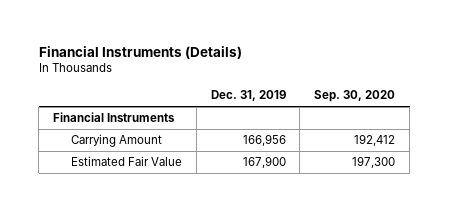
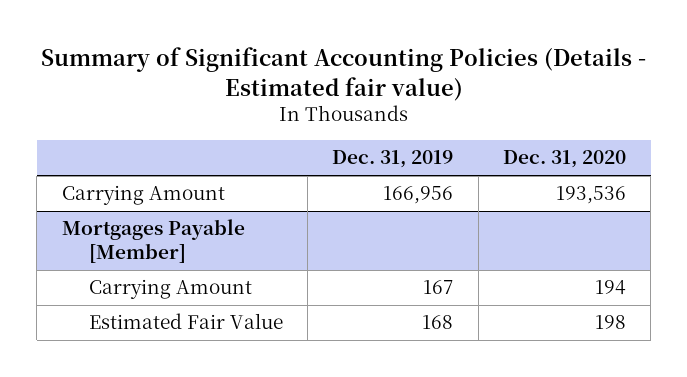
- Financial Instruments (Details)
+ Summary of Significant Accounting Policies (Details - Estimated fair value)
- | Dec. 31, 2019 | Sep. 30, 2020
+ | Dec. 31, 2019 | Dec. 31, 2020
- Financial Instruments
- Estimated Fair Value | 167,900 | 197,300
+ Mortgages Payable [Member]
+ Carrying Amount | 167 | 194
+ Estimated Fair Value | 168 | 198

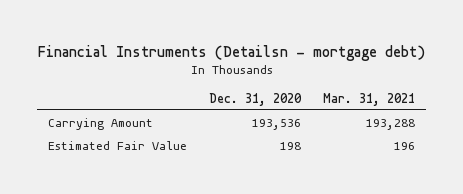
- Summary of Significant Accounting Policies (Details - Estimated fair value)
+ Financial Instruments (Detailsn - mortgage debt)
- | Dec. 31, 2019 | Dec. 31, 2020
+ | Dec. 31, 2020 | Mar. 31, 2021
- Mortgages Payable [Member]
- Carrying Amount | 167 | 194

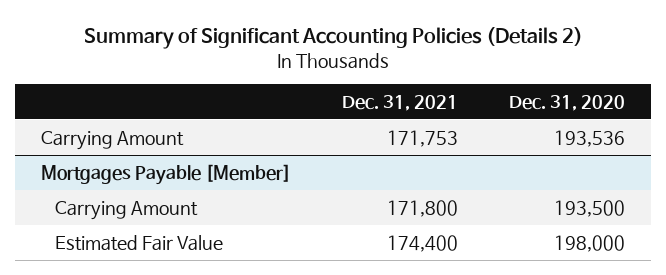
- Financial Instruments (Detailsn - mortgage debt)
+ Summary of Significant Accounting Policies (Details 2)
- | Dec. 31, 2020 | Mar. 31, 2021
+ | Dec. 31, 2021 | Dec. 31, 2020
- Estimated Fair Value | 198 | 196
+ Mortgages Payable [Member]
+ Carrying Amount | 171,800 | 193,500
+ Estimated Fair Value | 174,400 | 198,000

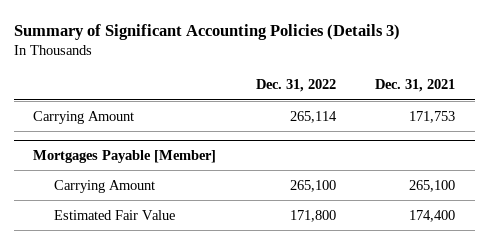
- Summary of Significant Accounting Policies (Details 2)
+ Summary of Significant Accounting Policies (Details 3)
- | Dec. 31, 2021 | Dec. 31, 2020
+ | Dec. 31, 2022 | Dec. 31, 2021
@ Mortgages Payable [Member]
- Carrying Amount | 171,800 | 193,500
+ Carrying Amount | 265,100 | 265,100

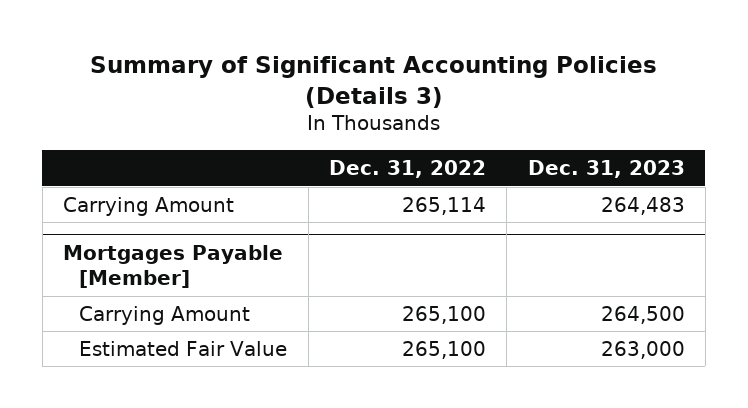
- | Dec. 31, 2022 | Dec. 31, 2021
+ | Dec. 31, 2022 | Dec. 31, 2023
@ Mortgages Payable [Member]
- Estimated Fair Value | 171,800 | 174,400
+ Estimated Fair Value | 265,100 | 263,000

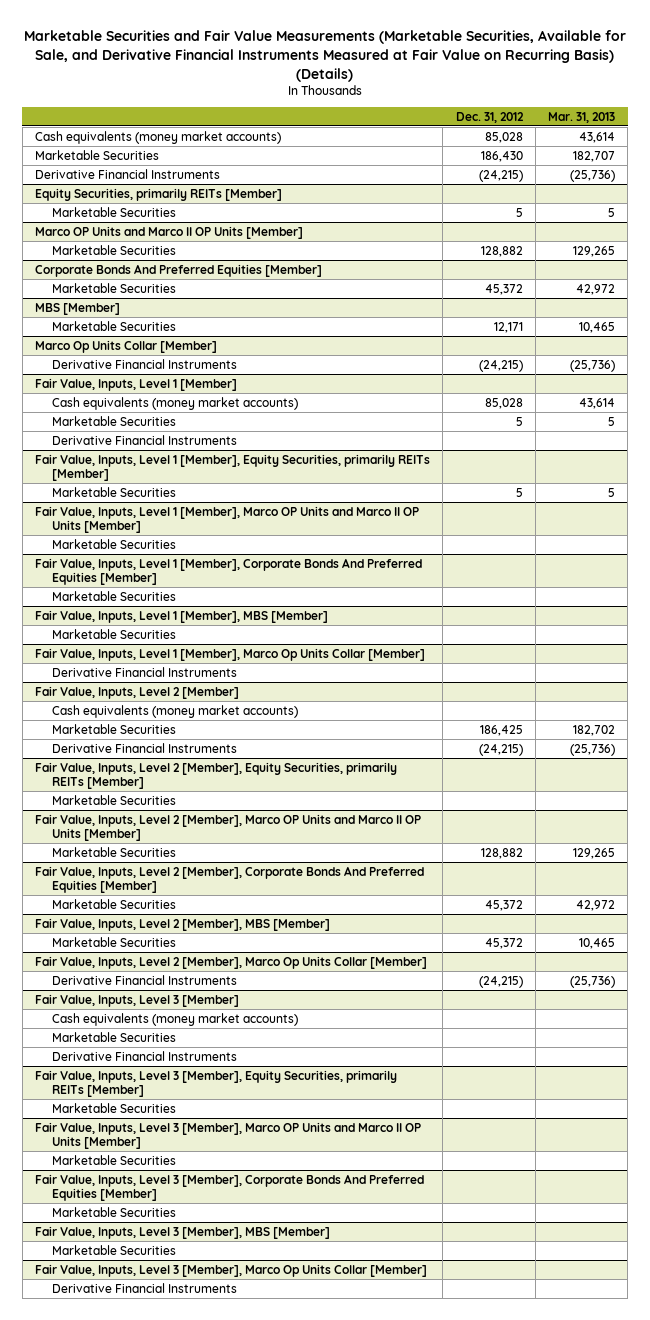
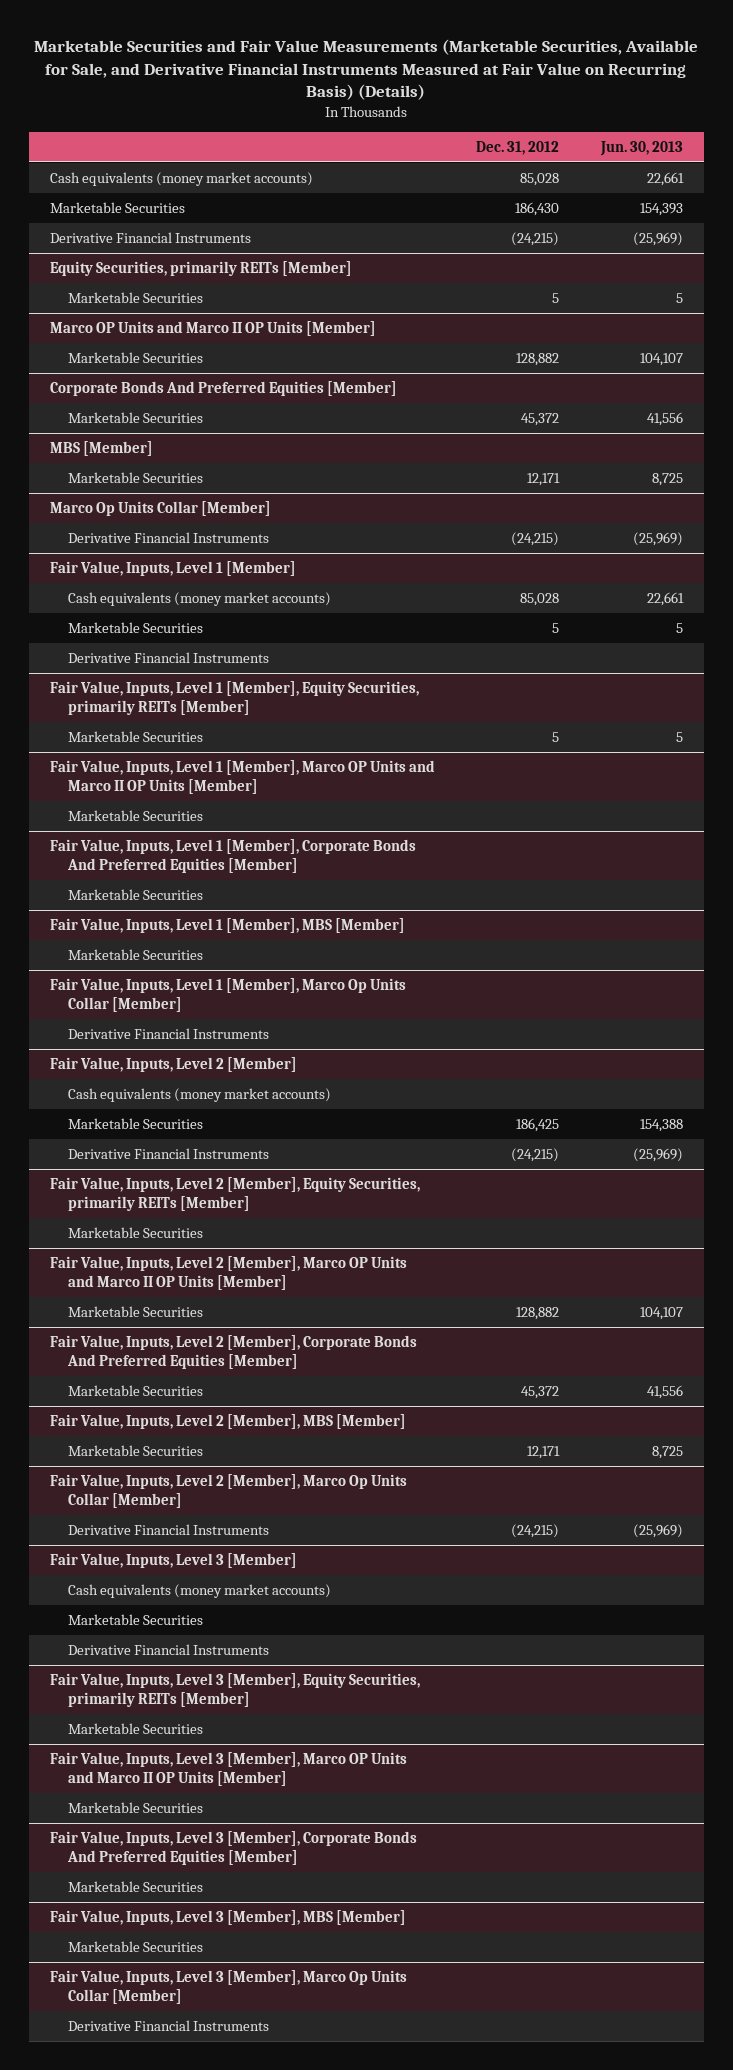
- | Dec. 31, 2012 | Mar. 31, 2013
+ | Dec. 31, 2012 | Jun. 30, 2013
@ Fair Value, Inputs, Level 2 [Member], MBS [Member]
- Marketable Securities | 45,372 | 10,465
+ Marketable Securities | 12,171 | 8,725

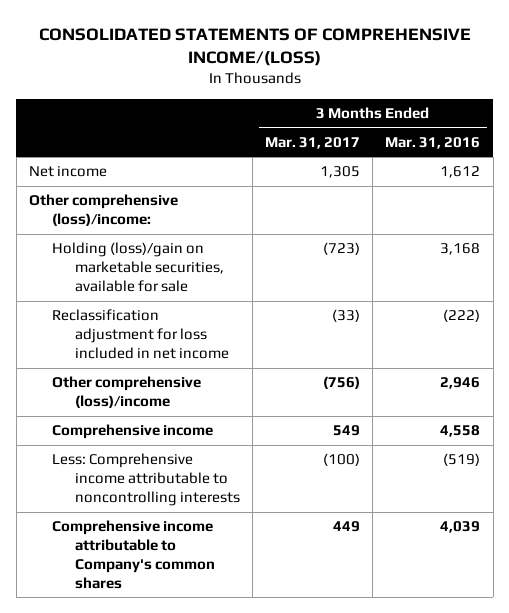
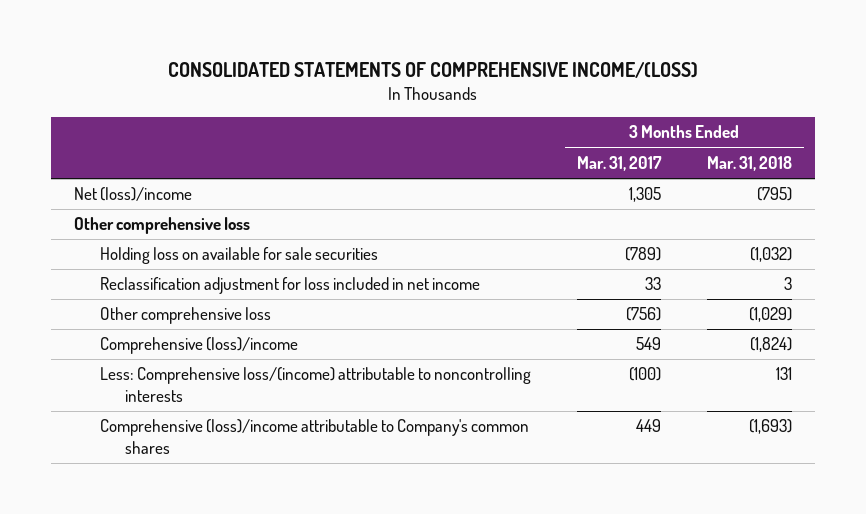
- | 3 Months Ended Mar. 31, 2017 | 3 Months Ended Mar. 31, 2016
+ | 3 Months Ended Mar. 31, 2017 | 3 Months Ended Mar. 31, 2018
- Net income | 1,305 | 1,612
- Other comprehensive (loss)/income:
- Holding (loss)/gain on marketable securities, available for sale | (723) | 3,168
- Reclassification adjustment for loss included in net income | (33) | (222)
- Other comprehensive (loss)/income | (756) | 2,946
- Comprehensive income | 549 | 4,558
- Less: Comprehensive income attributable to noncontrolling interests | (100) | (519)
- Comprehensive income attributable to Company's common shares | 449 | 4,039
+ Net (loss)/income | 1,305 | (795)
+ Other comprehensive loss
+ Holding loss on available for sale securities | (789) | (1,032)
+ Reclassification adjustment for loss included in net income | 33 | 3
+ Other comprehensive loss | (756) | (1,029)
+ Comprehensive (loss)/income | 549 | (1,824)
+ Less: Comprehensive loss/(income) attributable to noncontrolling interests | (100) | 131
+ Comprehensive (loss)/income attributable to Company's common shares | 449 | (1,693)

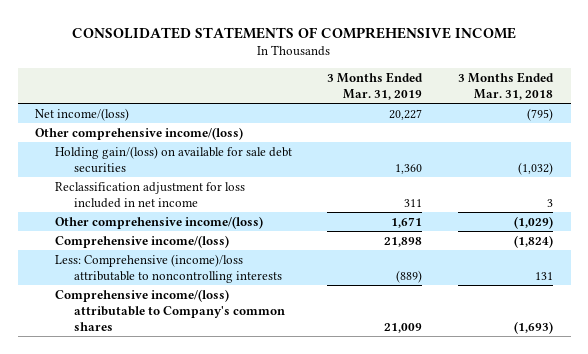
- CONSOLIDATED STATEMENTS OF COMPREHENSIVE INCOME/(LOSS)
+ CONSOLIDATED STATEMENTS OF COMPREHENSIVE INCOME
- | 3 Months Ended Mar. 31, 2017 | 3 Months Ended Mar. 31, 2018
+ | 3 Months Ended Mar. 31, 2019 | 3 Months Ended Mar. 31, 2018
- Net (loss)/income | 1,305 | (795)
- Other comprehensive loss
- Holding loss on available for sale securities | (789) | (1,032)
+ Net income/(loss) | 20,227 | (795)
+ Other comprehensive income/(loss)
+ Holding gain/(loss) on available for sale debt securities | 1,360 | (1,032)
- Other comprehensive loss | (756) | (1,029)
- Comprehensive (loss)/income | 549 | (1,824)
- Less: Comprehensive loss/(income) attributable to noncontrolling interests | (100) | 131
- Comprehensive (loss)/income attributable to Company's common shares | 449 | (1,693)
+ Other comprehensive income/(loss) | 1,671 | (1,029)
+ Comprehensive income/(loss) | 21,898 | (1,824)
+ Less: Comprehensive (income)/loss attributable to noncontrolling interests | (889) | 131
+ Comprehensive income/(loss) attributable to Company's common shares | 21,009 | (1,693)

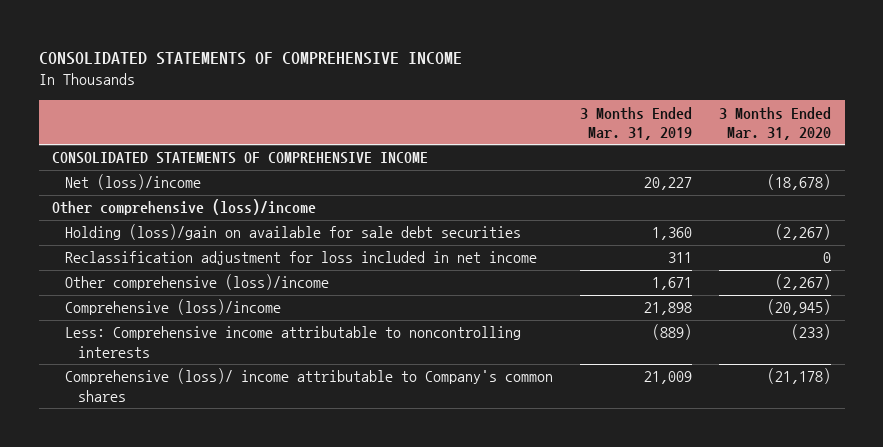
- | 3 Months Ended Mar. 31, 2019 | 3 Months Ended Mar. 31, 2018
+ | 3 Months Ended Mar. 31, 2019 | 3 Months Ended Mar. 31, 2020
- Net income/(loss) | 20,227 | (795)
- Other comprehensive income/(loss)
- Holding gain/(loss) on available for sale debt securities | 1,360 | (1,032)
+ CONSOLIDATED STATEMENTS OF COMPREHENSIVE INCOME
+ Net (loss)/income | 20,227 | (18,678)
+ Other comprehensive (loss)/income
+ Holding (loss)/gain on available for sale debt securities | 1,360 | (2,267)
- Other comprehensive income/(loss) | 1,671 | (1,029)
- Comprehensive income/(loss) | 21,898 | (1,824)
- Less: Comprehensive (income)/loss attributable to noncontrolling interests | (889) | 131
- Comprehensive income/(loss) attributable to Company's common shares | 21,009 | (1,693)
+ Other comprehensive (loss)/income | 1,671 | (2,267)
+ Comprehensive (loss)/income | 21,898 | (20,945)
+ Less: Comprehensive income attributable to noncontrolling interests | (889) | (233)
+ Comprehensive (loss)/ income attributable to Company's common shares | 21,009 | (21,178)

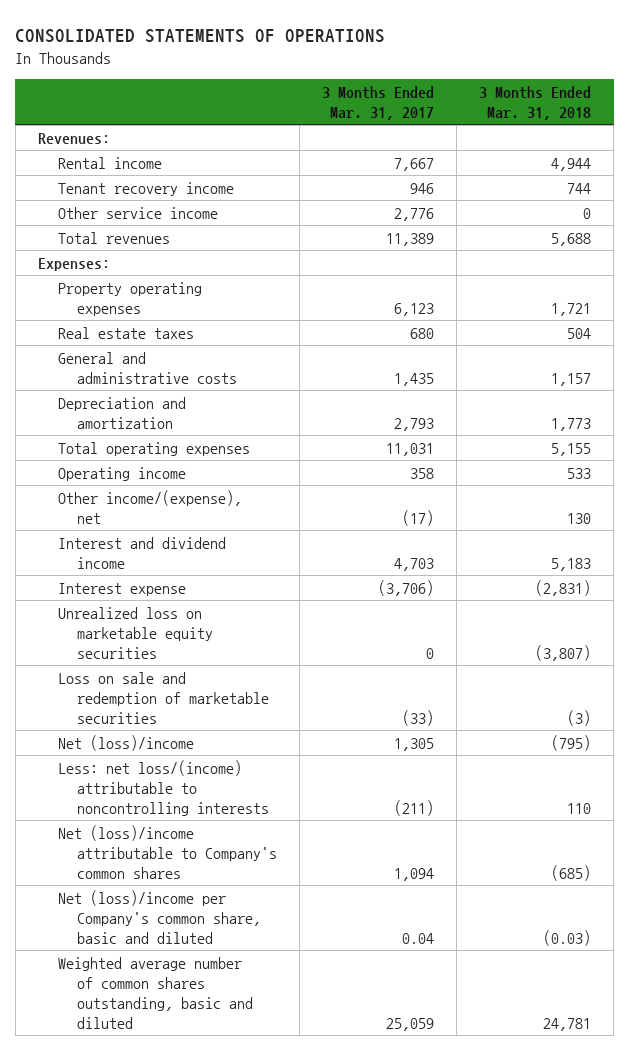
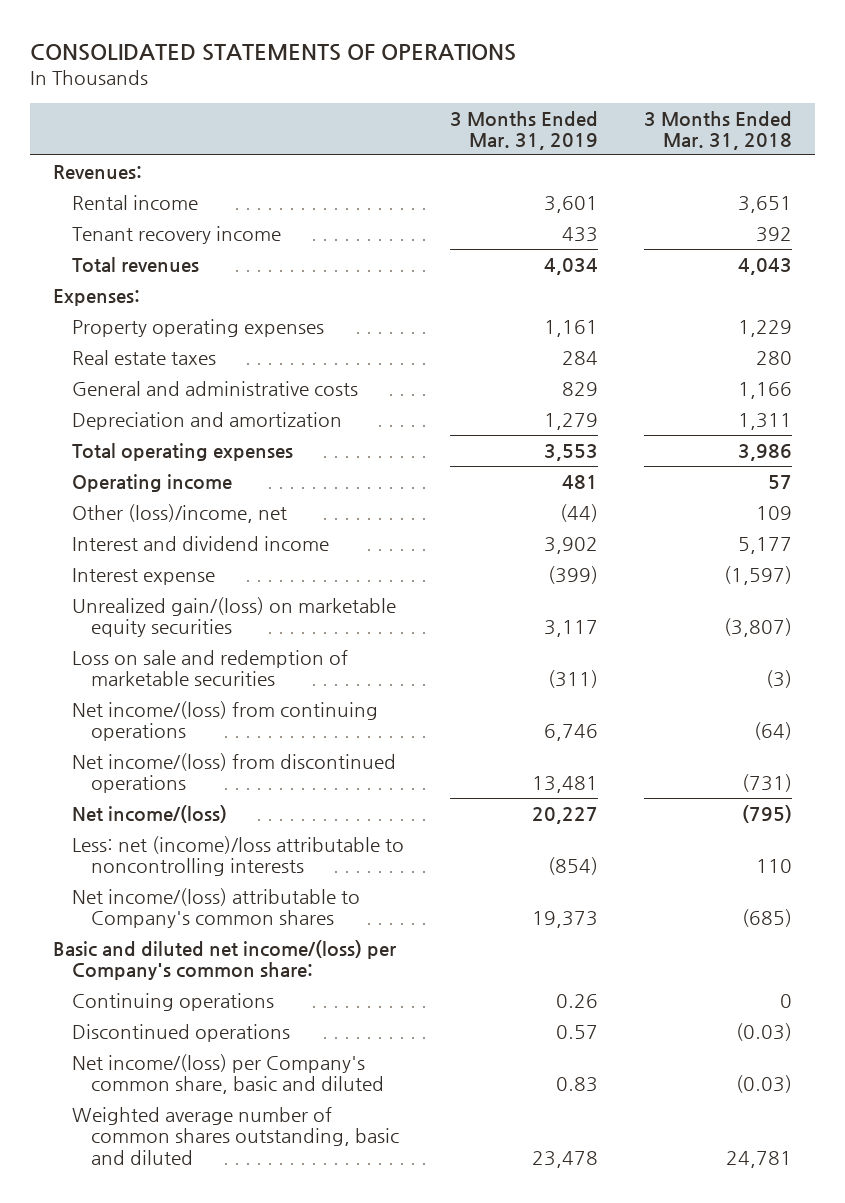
- | 3 Months Ended Mar. 31, 2017 | 3 Months Ended Mar. 31, 2018
+ | 3 Months Ended Mar. 31, 2019 | 3 Months Ended Mar. 31, 2018
- Rental income | 7,667 | 4,944
- Tenant recovery income | 946 | 744
- Other service income | 2,776 | 0
- Total revenues | 11,389 | 5,688
+ Rental income | 3,601 | 3,651
+ Tenant recovery income | 433 | 392
+ Total revenues | 4,034 | 4,043
- Property operating expenses | 6,123 | 1,721
- Real estate taxes | 680 | 504
- General and administrative costs | 1,435 | 1,157
- Depreciation and amortization | 2,793 | 1,773
- Total operating expenses | 11,031 | 5,155
- Operating income | 358 | 533
- Other income/(expense), net | (17) | 130
- Interest and dividend income | 4,703 | 5,183
- Interest expense | (3,706) | (2,831)
- Unrealized loss on marketable equity securities | 0 | (3,807)
+ Property operating expenses | 1,161 | 1,229
+ Real estate taxes | 284 | 280
+ General and administrative costs | 829 | 1,166
+ Depreciation and amortization | 1,279 | 1,311
+ Total operating expenses | 3,553 | 3,986
+ Operating income | 481 | 57
+ Other (loss)/income, net | (44) | 109
+ Interest and dividend income | 3,902 | 5,177
+ Interest expense | (399) | (1,597)
+ Unrealized gain/(loss) on marketable equity securities | 3,117 | (3,807)
- Net (loss)/income | 1,305 | (795)
- Less: net loss/(income) attributable to noncontrolling interests | (211) | 110
- Net (loss)/income attributable to Company's common shares | 1,094 | (685)
- Net (loss)/income per Company's common share, basic and diluted | 0.04 | (0.03)
+ Net income/(loss) from continuing operations | 6,746 | (64)
+ Net income/(loss) from discontinued operations | 13,481 | (731)
+ Net income/(loss) | 20,227 | (795)
+ Less: net (income)/loss attributable to noncontrolling interests | (854) | 110
+ Net income/(loss) attributable to Company's common shares | 19,373 | (685)
+ Basic and diluted net income/(loss) per Company's common share:
+ Continuing operations | 0.26 | 0
+ Discontinued operations | 0.57 | (0.03)
+ Net income/(loss) per Company's common share, basic and diluted | 0.83 | (0.03)

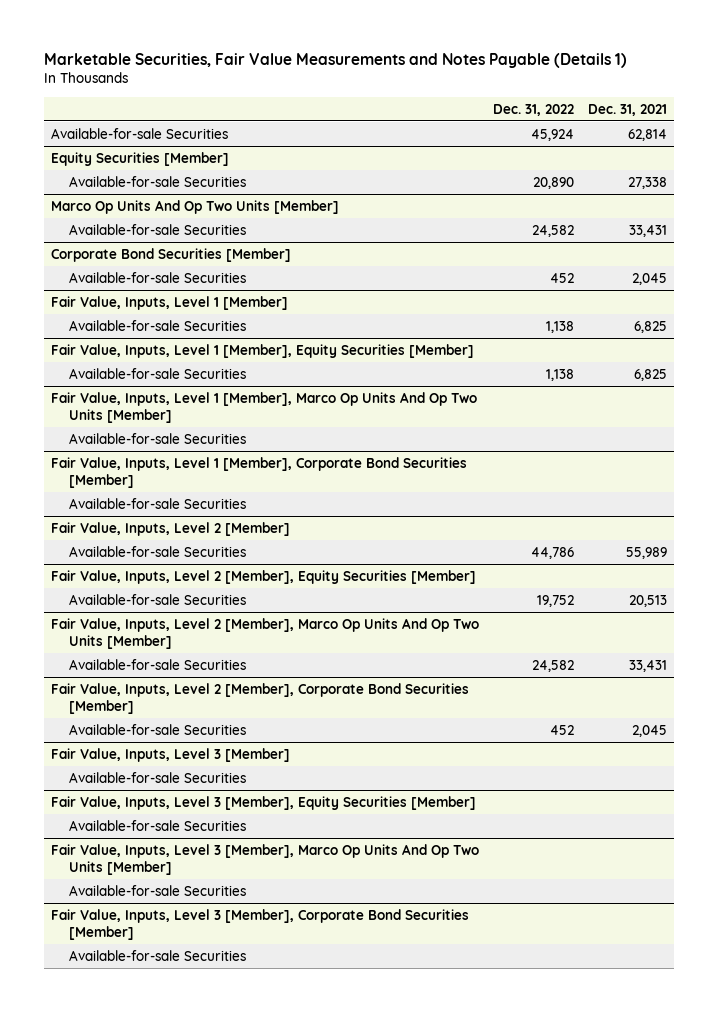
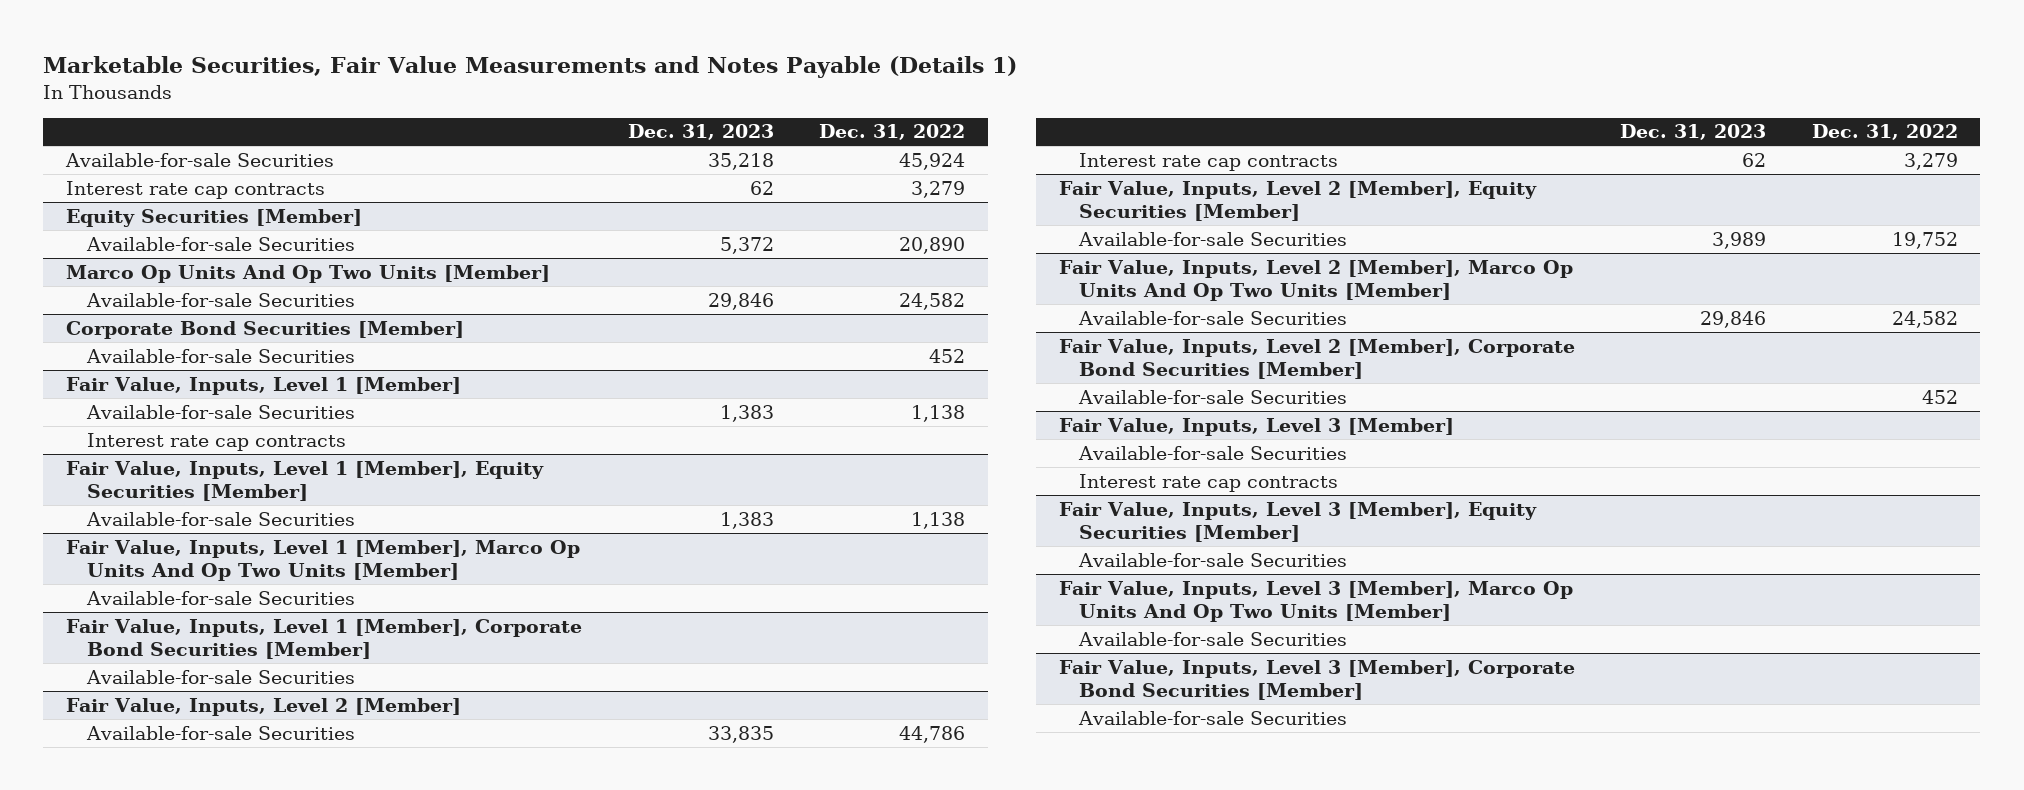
- | Dec. 31, 2022 | Dec. 31, 2021
+ | Dec. 31, 2023 | Dec. 31, 2022
+ Interest rate cap contracts | 62 | 3,279
@ Fair Value, Inputs, Level 1 [Member]
+ Interest rate cap contracts
@ Fair Value, Inputs, Level 2 [Member]
+ Interest rate cap contracts | 62 | 3,279
@ Fair Value, Inputs, Level 3 [Member]
+ Interest rate cap contracts

